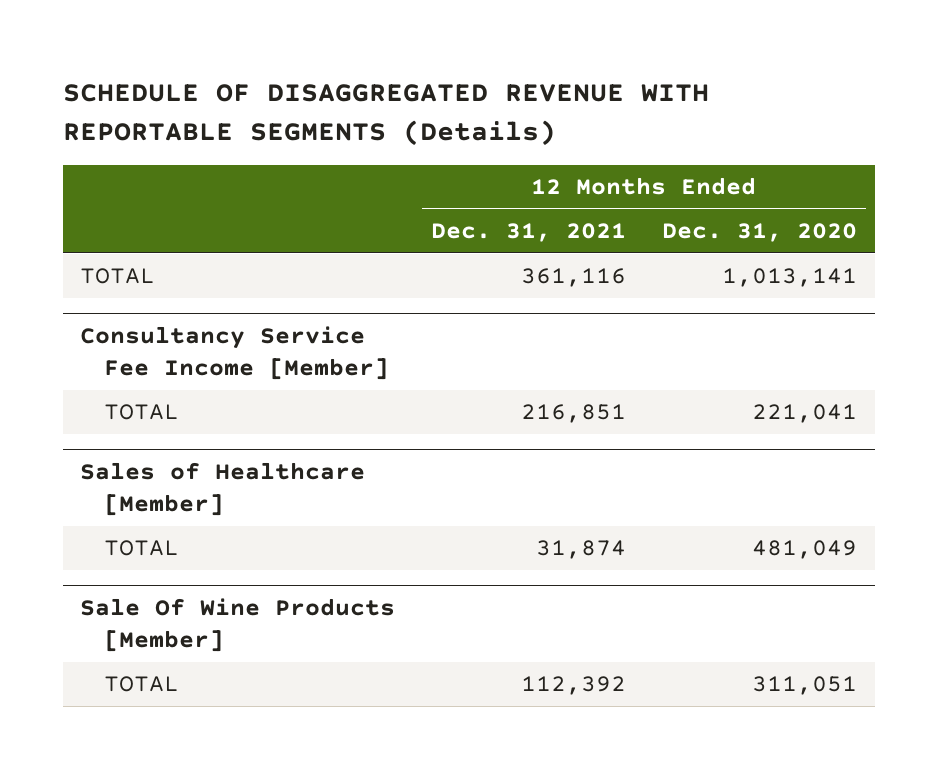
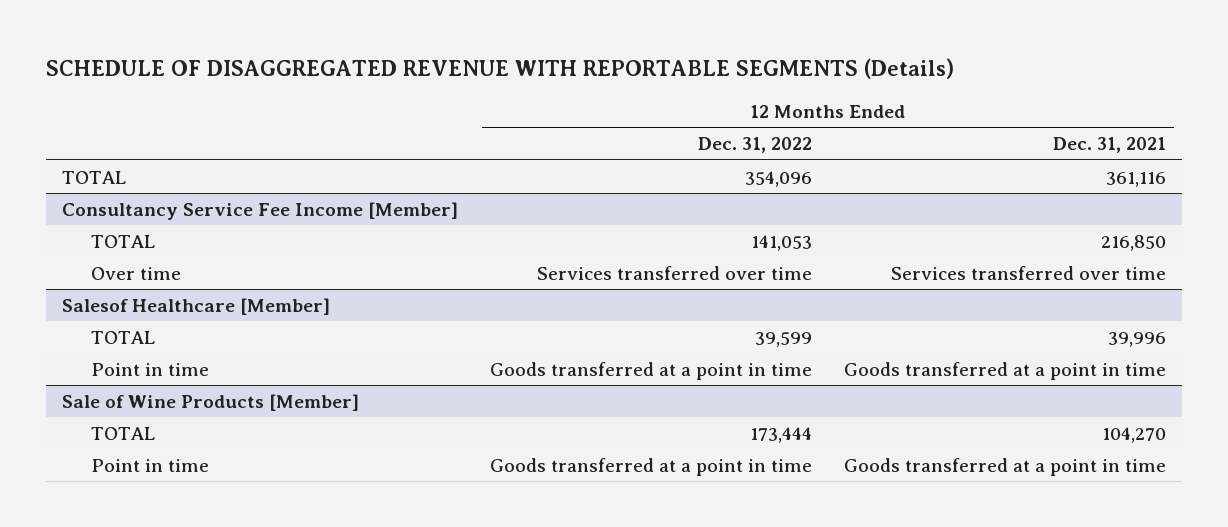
- | 12 Months Ended Dec. 31, 2021 | 12 Months Ended Dec. 31, 2020
+ | 12 Months Ended Dec. 31, 2022 | 12 Months Ended Dec. 31, 2021
@ Consultancy Service Fee Income [Member]
- TOTAL | 216,851 | 221,041
- Sales of Healthcare [Member]
- TOTAL | 31,874 | 481,049
- Sale Of Wine Products [Member]
- TOTAL | 112,392 | 311,051
@ Consultancy Service Fee Income [Member]
+ TOTAL | 141,053 | 216,850
+ Over time | Services transferred over time | Services transferred over time
+ Salesof Healthcare [Member]
+ TOTAL | 39,599 | 39,996
+ Point in time | Goods transferred at a point in time | Goods transferred at a point in time
+ Sale of Wine Products [Member]
+ TOTAL | 173,444 | 104,270
+ Point in time | Goods transferred at a point in time | Goods transferred at a point in time

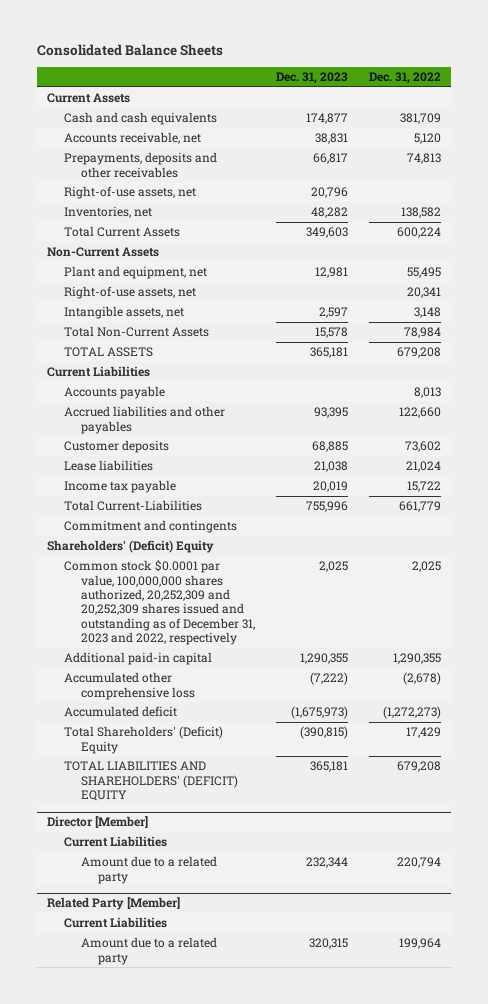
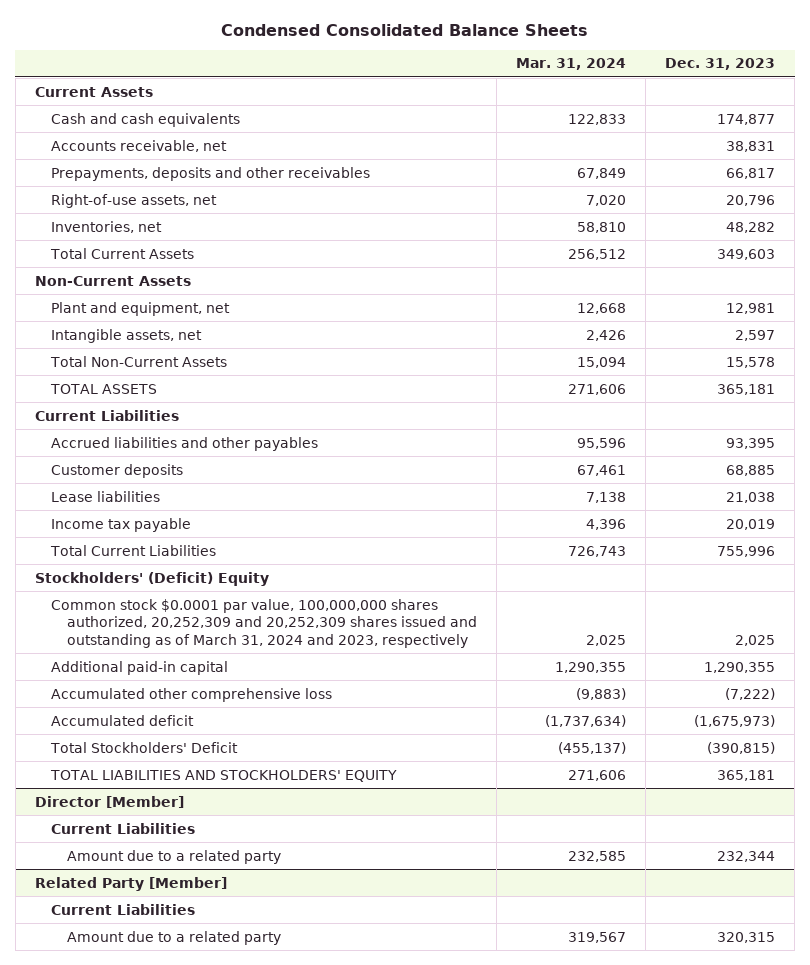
- Consolidated Balance Sheets
+ Condensed Consolidated Balance Sheets
- | Dec. 31, 2023 | Dec. 31, 2022
+ | Mar. 31, 2024 | Dec. 31, 2023
- Right-of-use assets, net | | 20,341
- Accounts payable | | 8,013
- Total Current-Liabilities | 755,996 | 661,779
- Commitment and contingents
- Shareholders' (Deficit) Equity
- Common stock $0.0001 par value, 100,000,000 shares authorized, 20,252,309 and 20,252,309 shares issued and outstanding as of December 31, 2023 and 2022, respectively | 2,025 | 2,025
+ Total Current Liabilities | 726,743 | 755,996
+ Stockholders' (Deficit) Equity
+ Common stock $0.0001 par value, 100,000,000 shares authorized, 20,252,309 and 20,252,309 shares issued and outstanding as of March 31, 2024 and 2023, respectively | 2,025 | 2,025
- Total Shareholders' (Deficit) Equity | (390,815) | 17,429
- TOTAL LIABILITIES AND SHAREHOLDERS' (DEFICIT) EQUITY | 365,181 | 679,208
+ Total Stockholders' Deficit | (455,137) | (390,815)
+ TOTAL LIABILITIES AND STOCKHOLDERS' EQUITY | 271,606 | 365,181

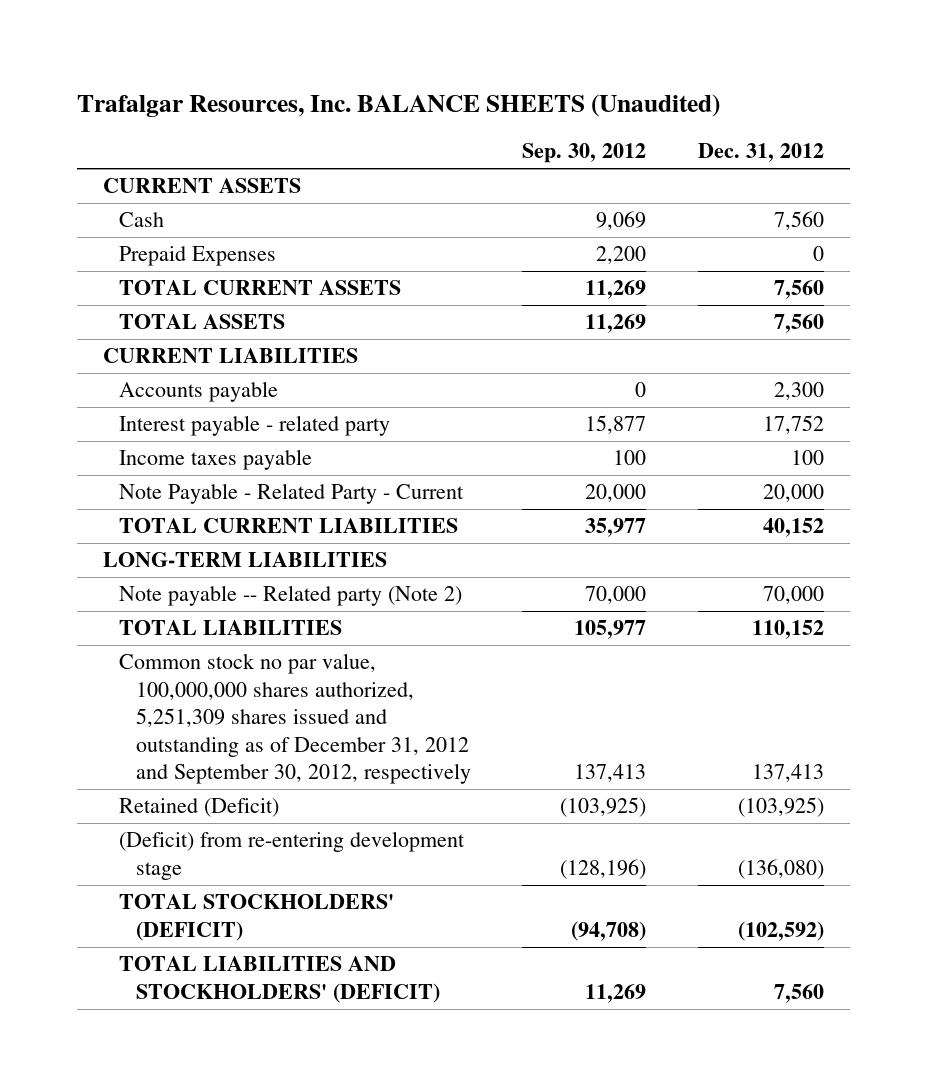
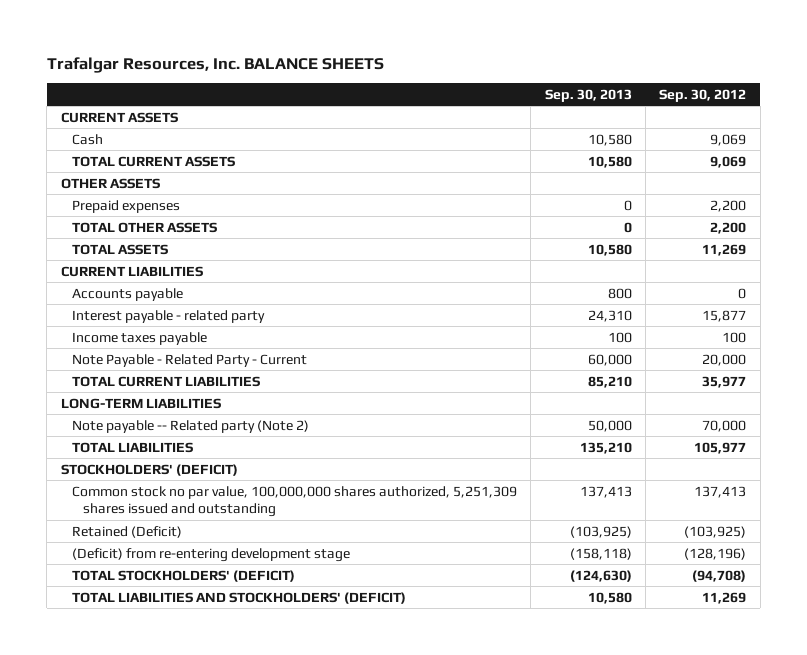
- Trafalgar Resources, Inc. BALANCE SHEETS (Unaudited)
+ Trafalgar Resources, Inc. BALANCE SHEETS
- | Sep. 30, 2012 | Dec. 31, 2012
+ | Sep. 30, 2013 | Sep. 30, 2012
- Prepaid Expenses | 2,200 | 0
- TOTAL CURRENT ASSETS | 11,269 | 7,560
+ TOTAL CURRENT ASSETS | 10,580 | 9,069
+ OTHER ASSETS
+ Prepaid expenses | 0 | 2,200
+ TOTAL OTHER ASSETS | 0 | 2,200
- Common stock no par value, 100,000,000 shares authorized, 5,251,309 shares issued and outstanding as of December 31, 2012 and September 30, 2012, respectively | 137,413 | 137,413
+ STOCKHOLDERS' (DEFICIT)
+ Common stock no par value, 100,000,000 shares authorized, 5,251,309 shares issued and outstanding | 137,413 | 137,413

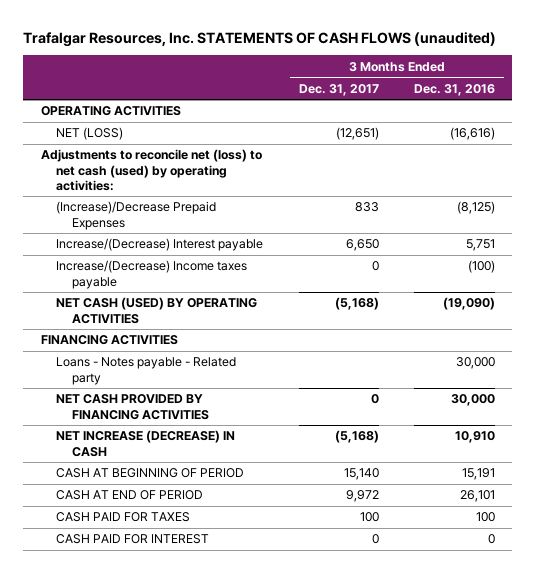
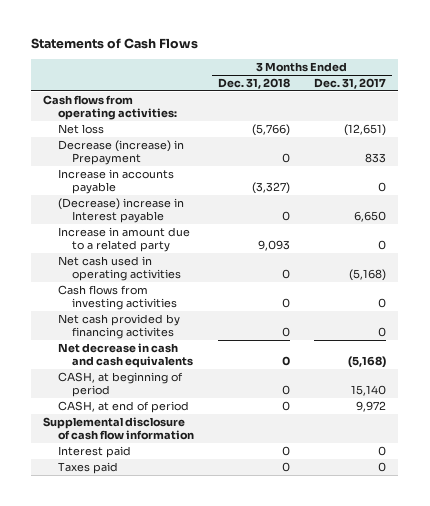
- Trafalgar Resources, Inc. STATEMENTS OF CASH FLOWS (unaudited)
+ Statements of Cash Flows
- | 3 Months Ended Dec. 31, 2017 | 3 Months Ended Dec. 31, 2016
+ | 3 Months Ended Dec. 31, 2018 | 3 Months Ended Dec. 31, 2017
- OPERATING ACTIVITIES
- NET (LOSS) | (12,651) | (16,616)
- Adjustments to reconcile net (loss) to net cash (used) by operating activities:
- (Increase)/Decrease Prepaid Expenses | 833 | (8,125)
- Increase/(Decrease) Interest payable | 6,650 | 5,751
- Increase/(Decrease) Income taxes payable | 0 | (100)
- NET CASH (USED) BY OPERATING ACTIVITIES | (5,168) | (19,090)
- FINANCING ACTIVITIES
- Loans - Notes payable - Related party | | 30,000
- NET CASH PROVIDED BY FINANCING ACTIVITIES | 0 | 30,000
- NET INCREASE (DECREASE) IN CASH | (5,168) | 10,910
- CASH AT BEGINNING OF PERIOD | 15,140 | 15,191
- CASH AT END OF PERIOD | 9,972 | 26,101
- CASH PAID FOR TAXES | 100 | 100
- CASH PAID FOR INTEREST | 0 | 0
+ Cash flows from operating activities:
+ Net loss | (5,766) | (12,651)
+ Decrease (increase) in Prepayment | 0 | 833
+ Increase in accounts payable | (3,327) | 0
+ (Decrease) increase in Interest payable | 0 | 6,650
+ Increase in amount due to a related party | 9,093 | 0
+ Net cash used in operating activities | 0 | (5,168)
+ Cash flows from investing activities | 0 | 0
+ Net cash provided by financing activites | 0 | 0
+ Net decrease in cash and cash equivalents | 0 | (5,168)
+ CASH, at beginning of period | 0 | 15,140
+ CASH, at end of period | 0 | 9,972
+ Supplemental disclosure of cash flow information
+ Interest paid | 0 | 0
+ Taxes paid | 0 | 0

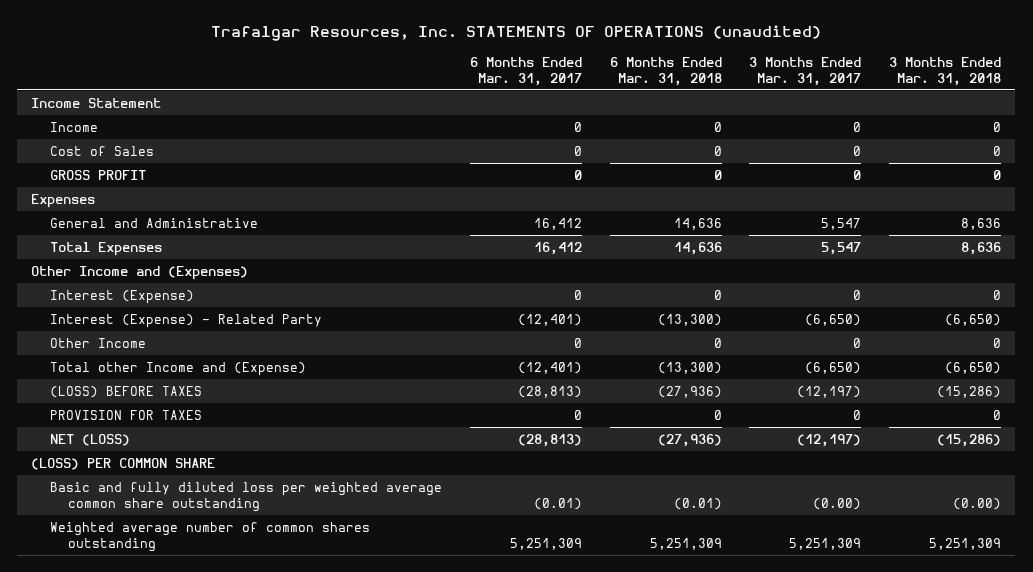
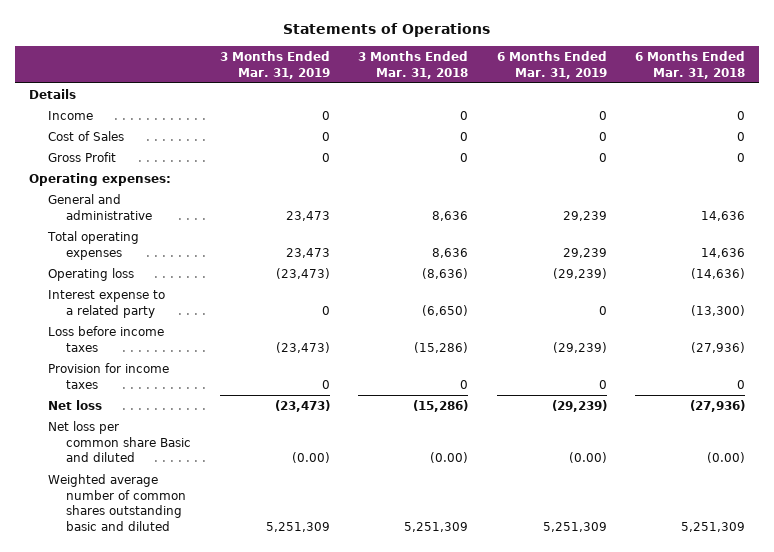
- Trafalgar Resources, Inc. STATEMENTS OF OPERATIONS (unaudited)
+ Statements of Operations
- | 6 Months Ended Mar. 31, 2017 | 6 Months Ended Mar. 31, 2018 | 3 Months Ended Mar. 31, 2017 | 3 Months Ended Mar. 31, 2018
+ | 3 Months Ended Mar. 31, 2019 | 3 Months Ended Mar. 31, 2018 | 6 Months Ended Mar. 31, 2019 | 6 Months Ended Mar. 31, 2018
- Income Statement
+ Details
- GROSS PROFIT | 0 | 0 | 0 | 0
- Expenses
- General and Administrative | 16,412 | 14,636 | 5,547 | 8,636
- Total Expenses | 16,412 | 14,636 | 5,547 | 8,636
- Other Income and (Expenses)
- Interest (Expense) | 0 | 0 | 0 | 0
- Interest (Expense) - Related Party | (12,401) | (13,300) | (6,650) | (6,650)
- Other Income | 0 | 0 | 0 | 0
- Total other Income and (Expense) | (12,401) | (13,300) | (6,650) | (6,650)
- (LOSS) BEFORE TAXES | (28,813) | (27,936) | (12,197) | (15,286)
- PROVISION FOR TAXES | 0 | 0 | 0 | 0
- NET (LOSS) | (28,813) | (27,936) | (12,197) | (15,286)
- (LOSS) PER COMMON SHARE
- Basic and fully diluted loss per weighted average common share outstanding | (0.01) | (0.01) | (0.00) | (0.00)
- Weighted average number of common shares outstanding | 5,251,309 | 5,251,309 | 5,251,309 | 5,251,309
+ Gross Profit | 0 | 0 | 0 | 0
+ Operating expenses:
+ General and administrative | 23,473 | 8,636 | 29,239 | 14,636
+ Total operating expenses | 23,473 | 8,636 | 29,239 | 14,636
+ Operating loss | (23,473) | (8,636) | (29,239) | (14,636)
+ Interest expense to a related party | 0 | (6,650) | 0 | (13,300)
+ Loss before income taxes | (23,473) | (15,286) | (29,239) | (27,936)
+ Provision for income taxes | 0 | 0 | 0 | 0
+ Net loss | (23,473) | (15,286) | (29,239) | (27,936)
+ Net loss per common share Basic and diluted | (0.00) | (0.00) | (0.00) | (0.00)
+ Weighted average number of common shares outstanding basic and diluted | 5,251,309 | 5,251,309 | 5,251,309 | 5,251,309

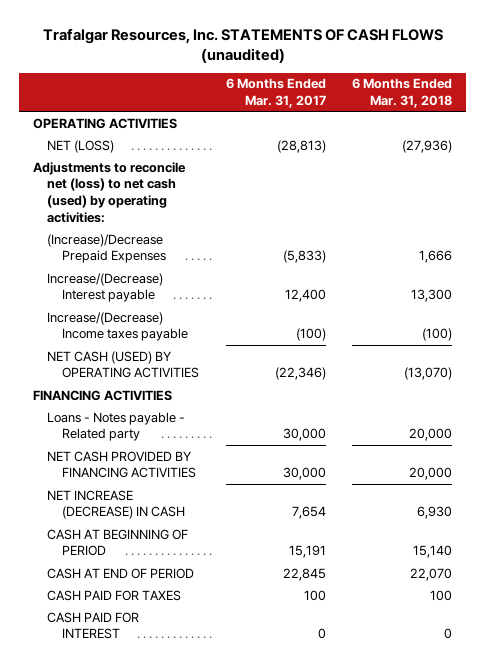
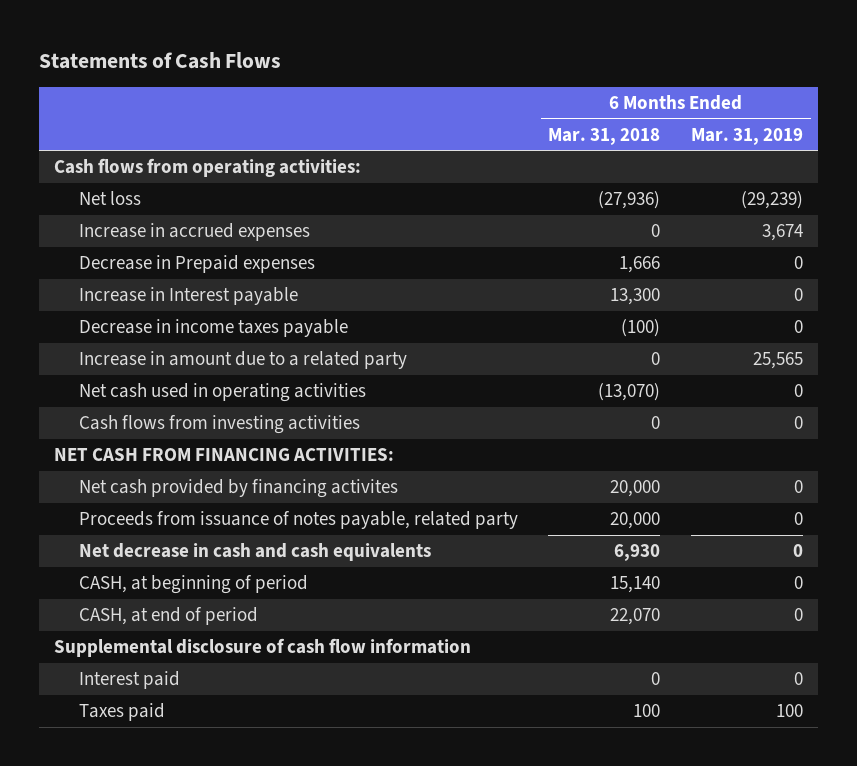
- Trafalgar Resources, Inc. STATEMENTS OF CASH FLOWS (unaudited)
+ Statements of Cash Flows
- | 6 Months Ended Mar. 31, 2017 | 6 Months Ended Mar. 31, 2018
+ | 6 Months Ended Mar. 31, 2018 | 6 Months Ended Mar. 31, 2019
- OPERATING ACTIVITIES
- NET (LOSS) | (28,813) | (27,936)
- Adjustments to reconcile net (loss) to net cash (used) by operating activities:
- (Increase)/Decrease Prepaid Expenses | (5,833) | 1,666
- Increase/(Decrease) Interest payable | 12,400 | 13,300
- Increase/(Decrease) Income taxes payable | (100) | (100)
- NET CASH (USED) BY OPERATING ACTIVITIES | (22,346) | (13,070)
- FINANCING ACTIVITIES
- Loans - Notes payable - Related party | 30,000 | 20,000
- NET CASH PROVIDED BY FINANCING ACTIVITIES | 30,000 | 20,000
- NET INCREASE (DECREASE) IN CASH | 7,654 | 6,930
- CASH AT BEGINNING OF PERIOD | 15,191 | 15,140
- CASH AT END OF PERIOD | 22,845 | 22,070
- CASH PAID FOR TAXES | 100 | 100
- CASH PAID FOR INTEREST | 0 | 0
+ Cash flows from operating activities:
+ Net loss | (27,936) | (29,239)
+ Increase in accrued expenses | 0 | 3,674
+ Decrease in Prepaid expenses | 1,666 | 0
+ Increase in Interest payable | 13,300 | 0
+ Decrease in income taxes payable | (100) | 0
+ Increase in amount due to a related party | 0 | 25,565
+ Net cash used in operating activities | (13,070) | 0
+ Cash flows from investing activities | 0 | 0
+ NET CASH FROM FINANCING ACTIVITIES:
+ Net cash provided by financing activites | 20,000 | 0
+ Proceeds from issuance of notes payable, related party | 20,000 | 0
+ Net decrease in cash and cash equivalents | 6,930 | 0
+ CASH, at beginning of period | 15,140 | 0
+ CASH, at end of period | 22,070 | 0
+ Supplemental disclosure of cash flow information
+ Interest paid | 0 | 0
+ Taxes paid | 100 | 100

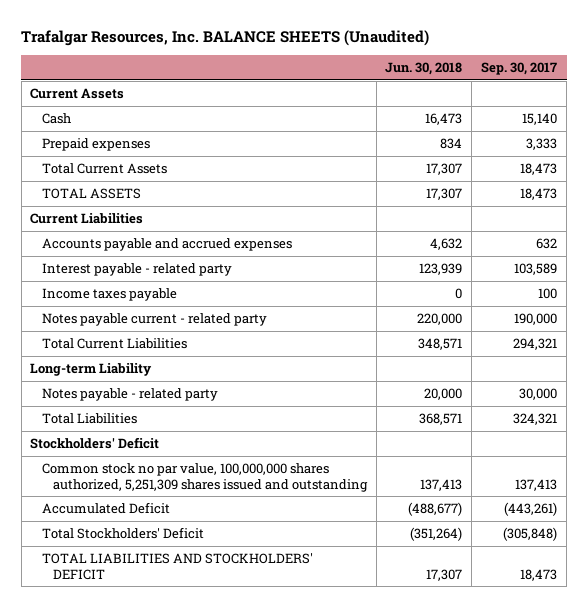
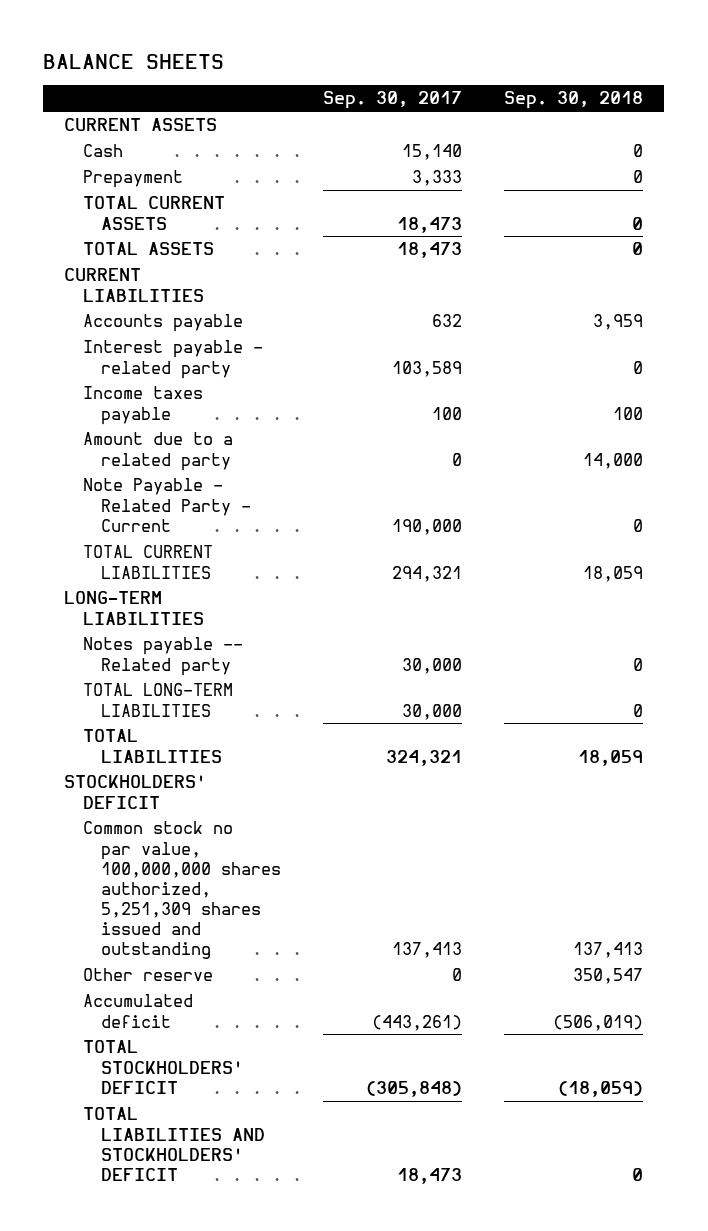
- Trafalgar Resources, Inc. BALANCE SHEETS (Unaudited)
+ BALANCE SHEETS
- | Jun. 30, 2018 | Sep. 30, 2017
+ | Sep. 30, 2017 | Sep. 30, 2018
- Current Assets
+ CURRENT ASSETS
- Prepaid expenses | 834 | 3,333
- Total Current Assets | 17,307 | 18,473
+ Prepayment | 3,333 | 0
+ TOTAL CURRENT ASSETS | 18,473 | 0
- Current Liabilities
- Accounts payable and accrued expenses | 4,632 | 632
+ CURRENT LIABILITIES
+ Accounts payable | 632 | 3,959
- Notes payable current - related party | 220,000 | 190,000
- Total Current Liabilities | 348,571 | 294,321
- Long-term Liability
- Notes payable - related party | 20,000 | 30,000
- Total Liabilities | 368,571 | 324,321
- Stockholders' Deficit
+ Amount due to a related party | 0 | 14,000
+ Note Payable - Related Party - Current | 190,000 | 0
+ TOTAL CURRENT LIABILITIES | 294,321 | 18,059
+ LONG-TERM LIABILITIES
+ Notes payable -- Related party | 30,000 | 0
+ TOTAL LONG-TERM LIABILITIES | 30,000 | 0
+ TOTAL LIABILITIES | 324,321 | 18,059
+ STOCKHOLDERS' DEFICIT
- Accumulated Deficit | (488,677) | (443,261)
- Total Stockholders' Deficit | (351,264) | (305,848)
+ Other reserve | 0 | 350,547
+ Accumulated deficit | (443,261) | (506,019)
+ TOTAL STOCKHOLDERS' DEFICIT | (305,848) | (18,059)

